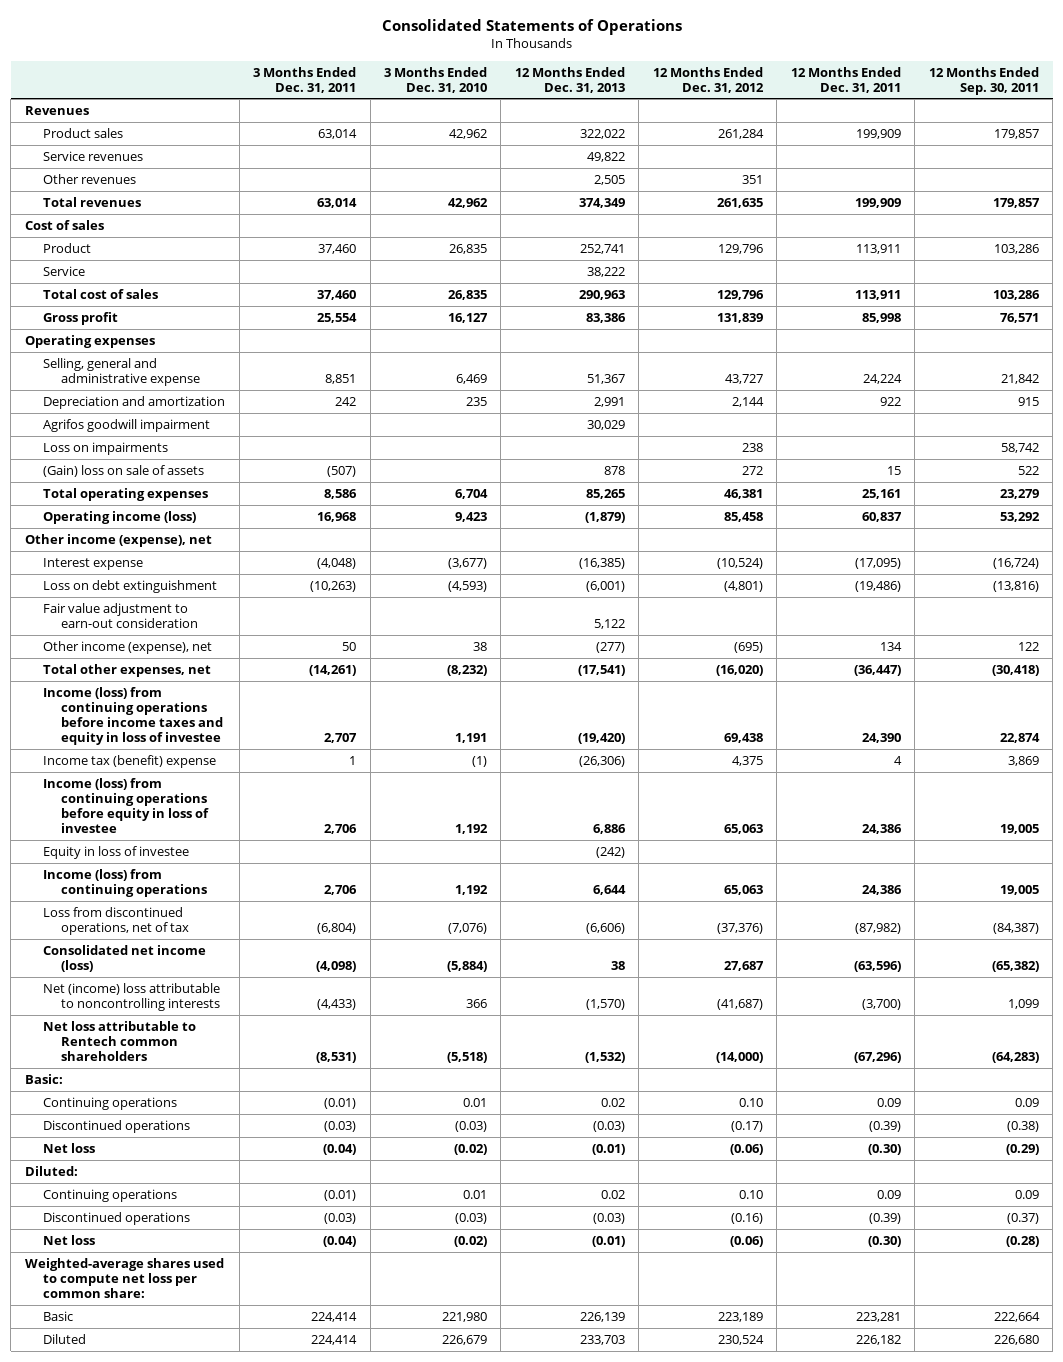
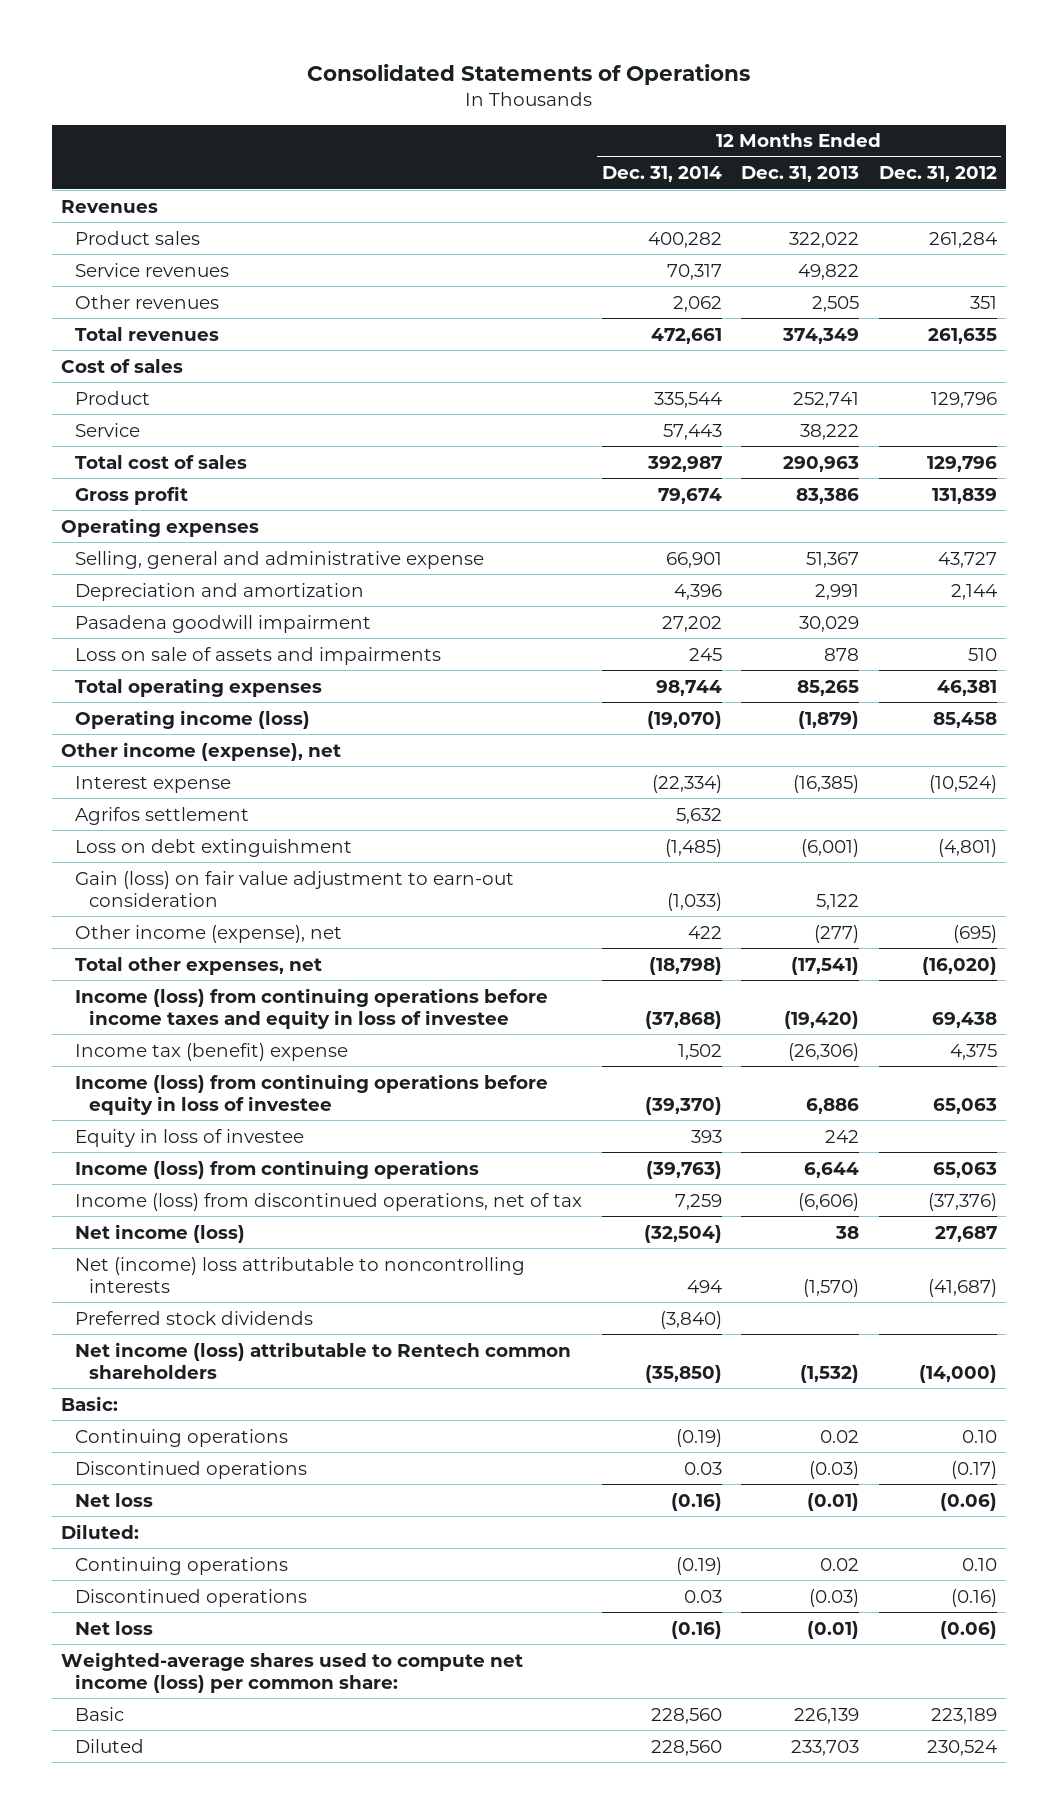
- | 3 Months Ended Dec. 31, 2011 | 3 Months Ended Dec. 31, 2010 | 12 Months Ended Dec. 31, 2013 | 12 Months Ended Dec. 31, 2012 | 12 Months Ended Dec. 31, 2011 | 12 Months Ended Sep. 30, 2011
+ | 12 Months Ended Dec. 31, 2014 | 12 Months Ended Dec. 31, 2013 | 12 Months Ended Dec. 31, 2012
- Agrifos goodwill impairment | | | 30,029 | | |
- Loss on impairments | | | | 238 | | 58,742
- (Gain) loss on sale of assets | (507) | | 878 | 272 | 15 | 522
+ Pasadena goodwill impairment | 27,202 | 30,029 |
+ Loss on sale of assets and impairments | 245 | 878 | 510
+ Agrifos settlement | 5,632 | |
- Fair value adjustment to earn-out consideration | | | 5,122 | | |
+ Gain (loss) on fair value adjustment to earn-out consideration | (1,033) | 5,122 |
- Equity in loss of investee | | | (242) | | |
+ Equity in loss of investee | 393 | 242 |
- Loss from discontinued operations, net of tax | (6,804) | (7,076) | (6,606) | (37,376) | (87,982) | (84,387)
- Consolidated net income (loss) | (4,098) | (5,884) | 38 | 27,687 | (63,596) | (65,382)
+ Income (loss) from discontinued operations, net of tax | 7,259 | (6,606) | (37,376)
+ Net income (loss) | (32,504) | 38 | 27,687
- Net loss attributable to Rentech common shareholders | (8,531) | (5,518) | (1,532) | (14,000) | (67,296) | (64,283)
+ Preferred stock dividends | (3,840) | |
+ Net income (loss) attributable to Rentech common shareholders | (35,850) | (1,532) | (14,000)
- Weighted-average shares used to compute net loss per common share:
+ Weighted-average shares used to compute net income (loss) per common share:

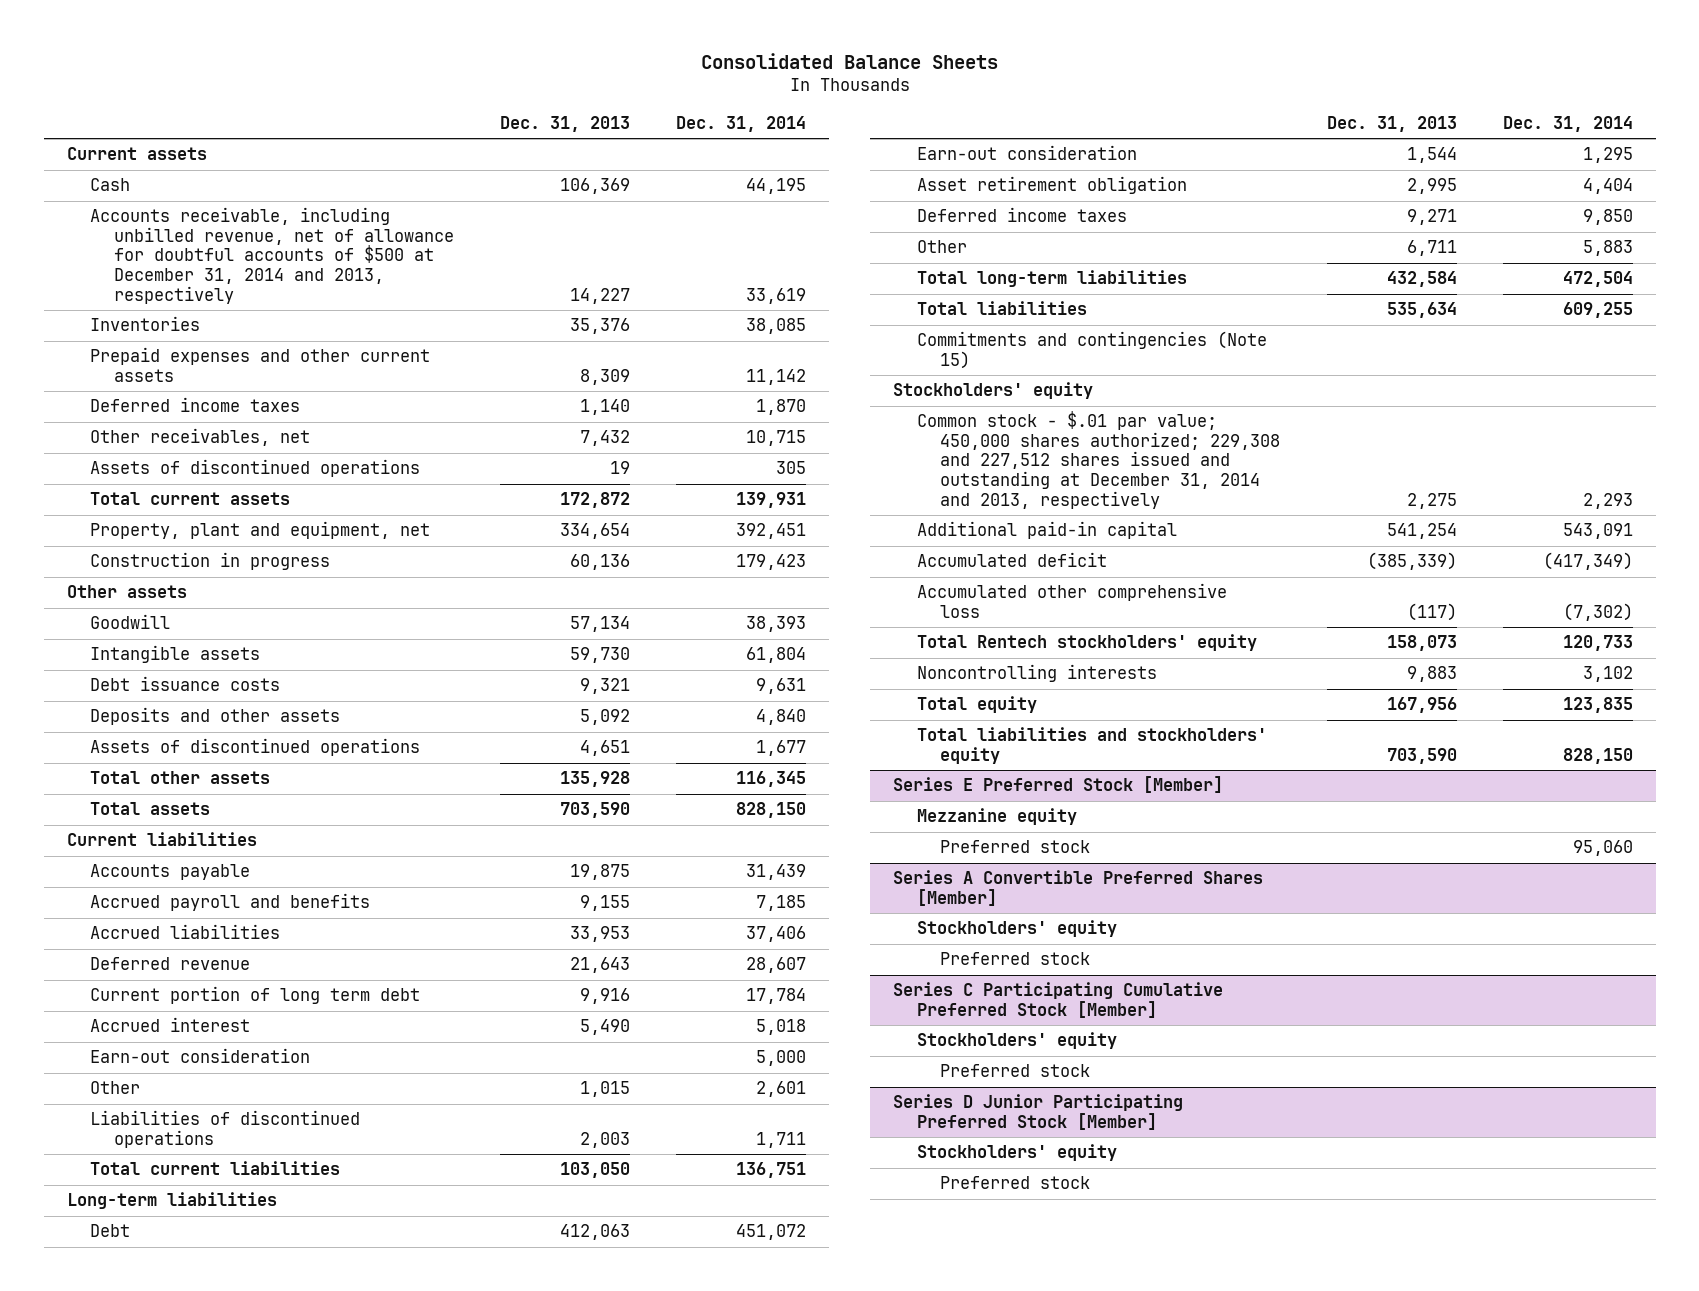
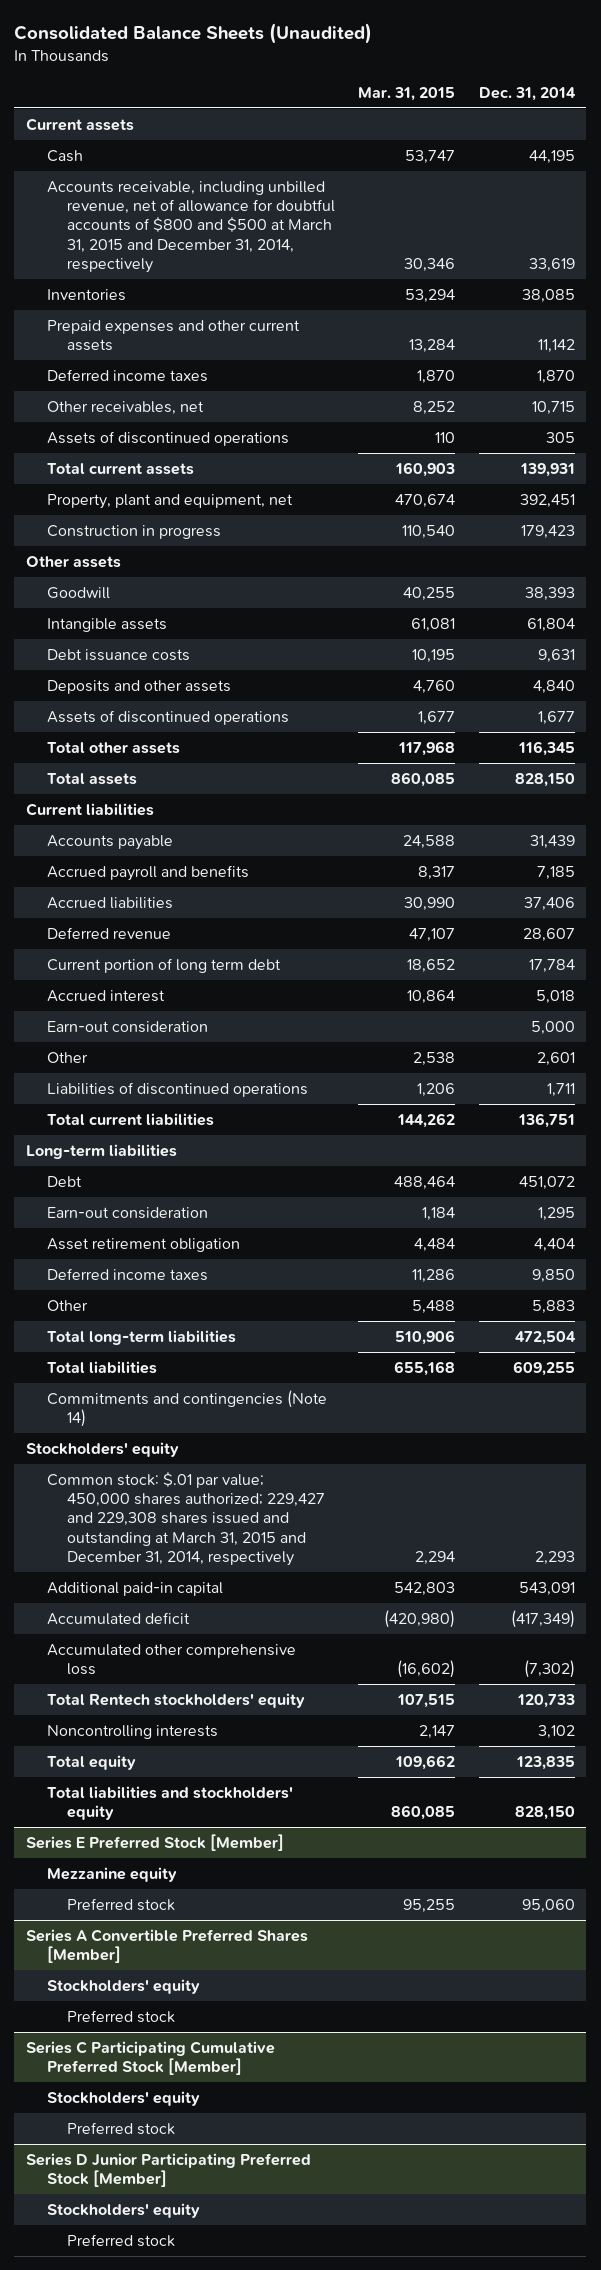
- Consolidated Balance Sheets
+ Consolidated Balance Sheets (Unaudited)
- | Dec. 31, 2013 | Dec. 31, 2014
+ | Mar. 31, 2015 | Dec. 31, 2014
- Accounts receivable, including unbilled revenue, net of allowance for doubtful accounts of $500 at December 31, 2014 and 2013, respectively | 14,227 | 33,619
+ Accounts receivable, including unbilled revenue, net of allowance for doubtful accounts of $800 and $500 at March 31, 2015 and December 31, 2014, respectively | 30,346 | 33,619
- Commitments and contingencies (Note 15)
+ Commitments and contingencies (Note 14)
- Common stock - $.01 par value; 450,000 shares authorized; 229,308 and 227,512 shares issued and outstanding at December 31, 2014 and 2013, respectively | 2,275 | 2,293
+ Common stock: $.01 par value; 450,000 shares authorized; 229,427 and 229,308 shares issued and outstanding at March 31, 2015 and December 31, 2014, respectively | 2,294 | 2,293

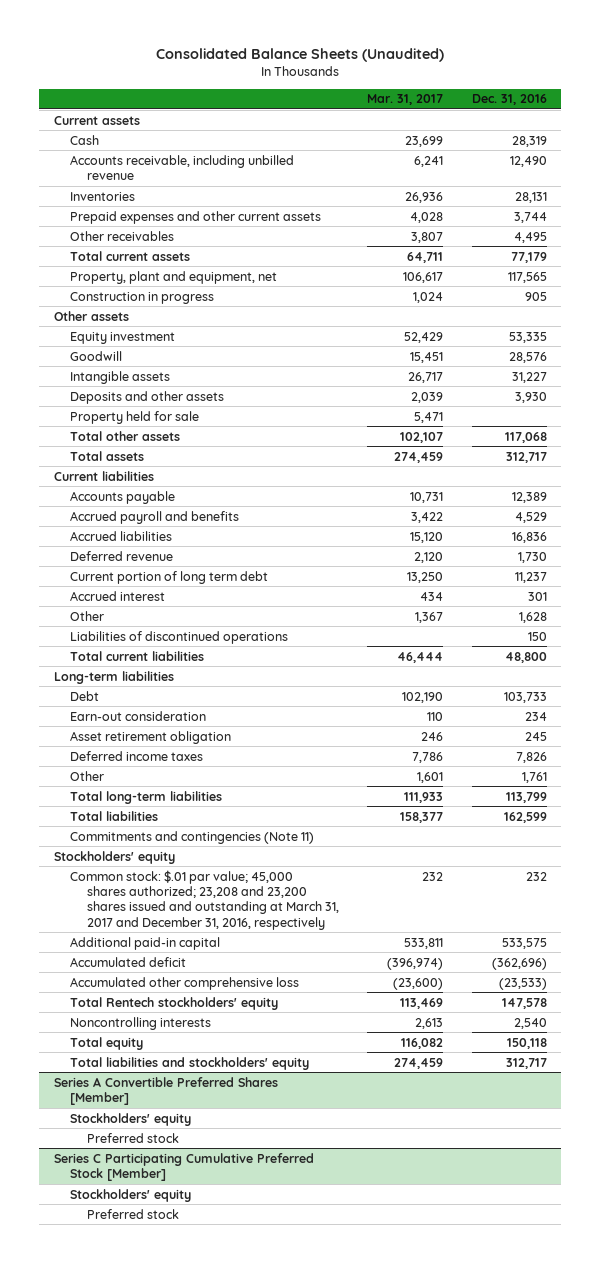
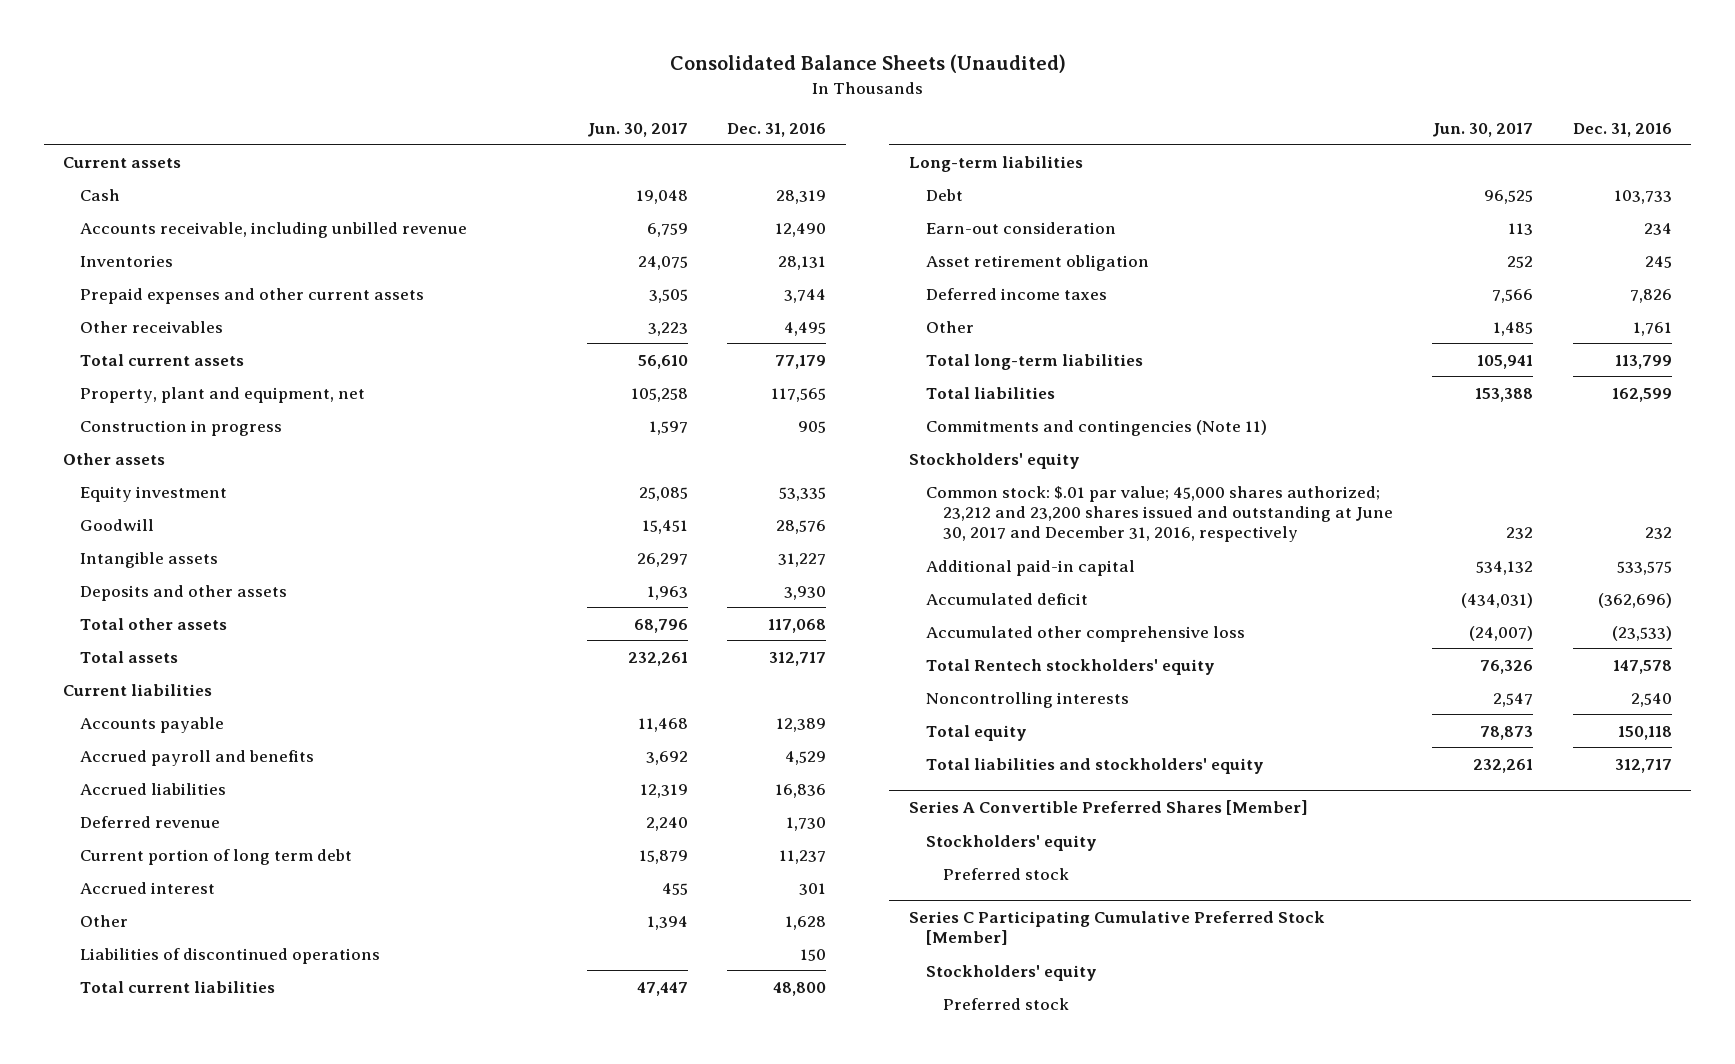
- | Mar. 31, 2017 | Dec. 31, 2016
+ | Jun. 30, 2017 | Dec. 31, 2016
- Property held for sale | 5,471 |
- Common stock: $.01 par value; 45,000 shares authorized; 23,208 and 23,200 shares issued and outstanding at March 31, 2017 and December 31, 2016, respectively | 232 | 232
+ Common stock: $.01 par value; 45,000 shares authorized; 23,212 and 23,200 shares issued and outstanding at June 30, 2017 and December 31, 2016, respectively | 232 | 232

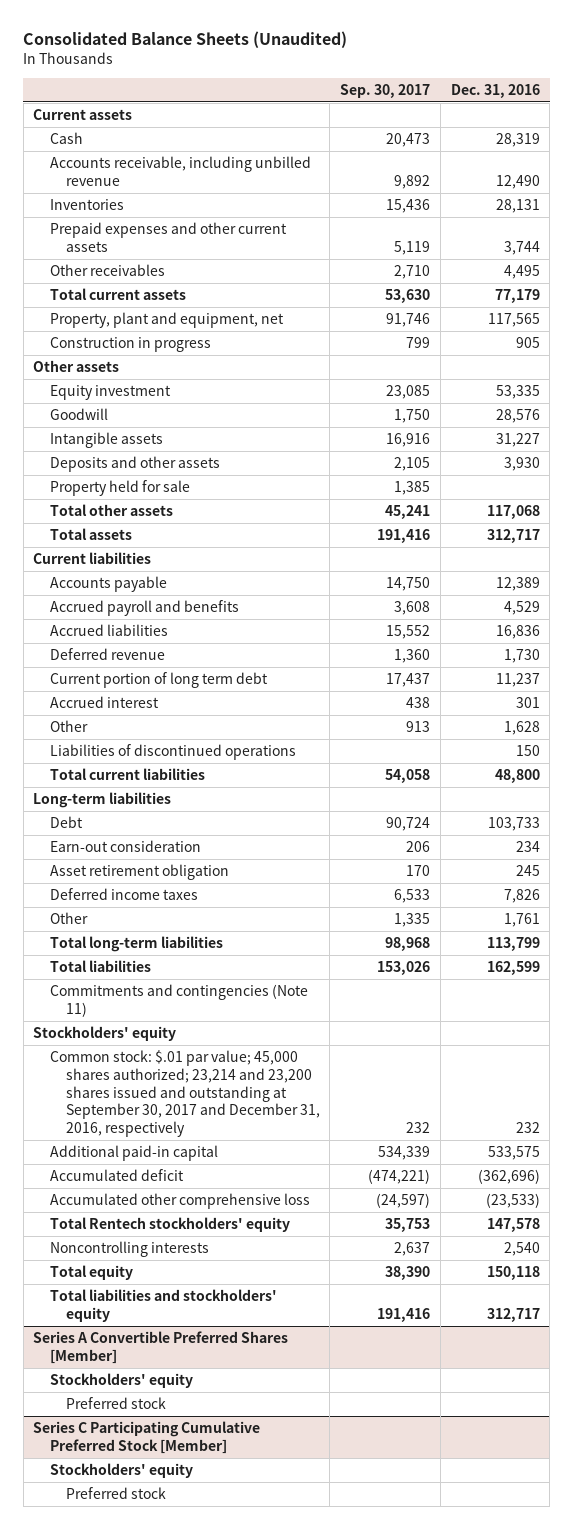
- | Jun. 30, 2017 | Dec. 31, 2016
+ | Sep. 30, 2017 | Dec. 31, 2016
+ Property held for sale | 1,385 |
- Common stock: $.01 par value; 45,000 shares authorized; 23,212 and 23,200 shares issued and outstanding at June 30, 2017 and December 31, 2016, respectively | 232 | 232
+ Common stock: $.01 par value; 45,000 shares authorized; 23,214 and 23,200 shares issued and outstanding at September 30, 2017 and December 31, 2016, respectively | 232 | 232

